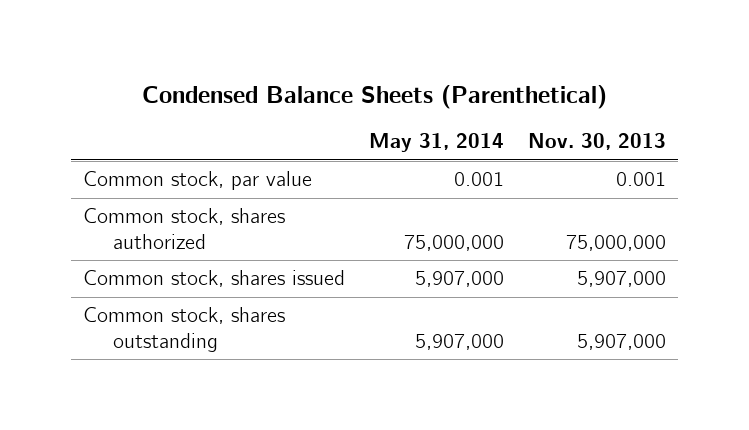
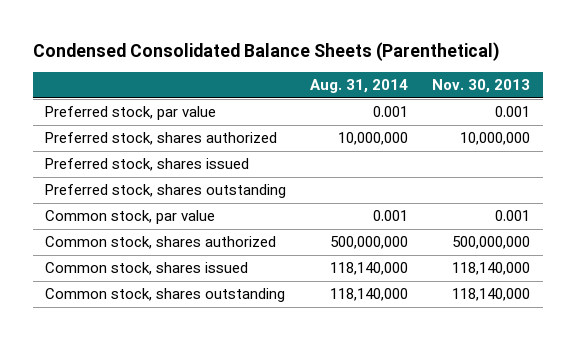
- Condensed Balance Sheets (Parenthetical)
+ Condensed Consolidated Balance Sheets (Parenthetical)
- | May 31, 2014 | Nov. 30, 2013
+ | Aug. 31, 2014 | Nov. 30, 2013
+ Preferred stock, par value | 0.001 | 0.001
+ Preferred stock, shares authorized | 10,000,000 | 10,000,000
+ Preferred stock, shares issued
+ Preferred stock, shares outstanding
- Common stock, shares authorized | 75,000,000 | 75,000,000
- Common stock, shares issued | 5,907,000 | 5,907,000
- Common stock, shares outstanding | 5,907,000 | 5,907,000
+ Common stock, shares authorized | 500,000,000 | 500,000,000
+ Common stock, shares issued | 118,140,000 | 118,140,000
+ Common stock, shares outstanding | 118,140,000 | 118,140,000

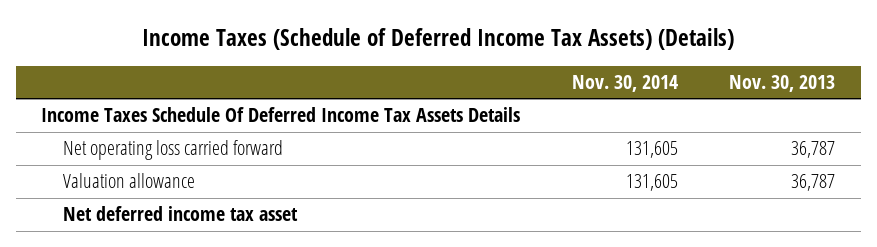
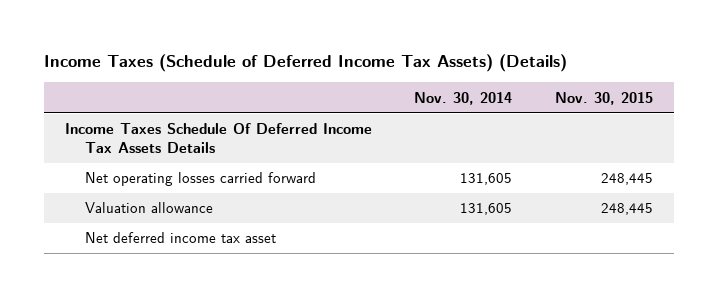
- | Nov. 30, 2014 | Nov. 30, 2013
+ | Nov. 30, 2014 | Nov. 30, 2015
- Net operating loss carried forward | 131,605 | 36,787
+ Net operating losses carried forward | 131,605 | 248,445

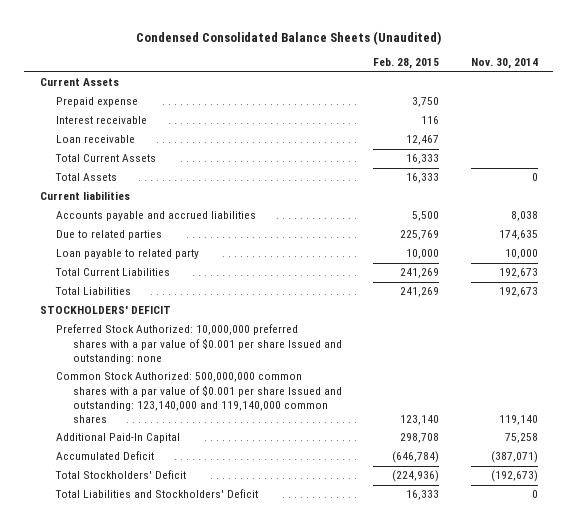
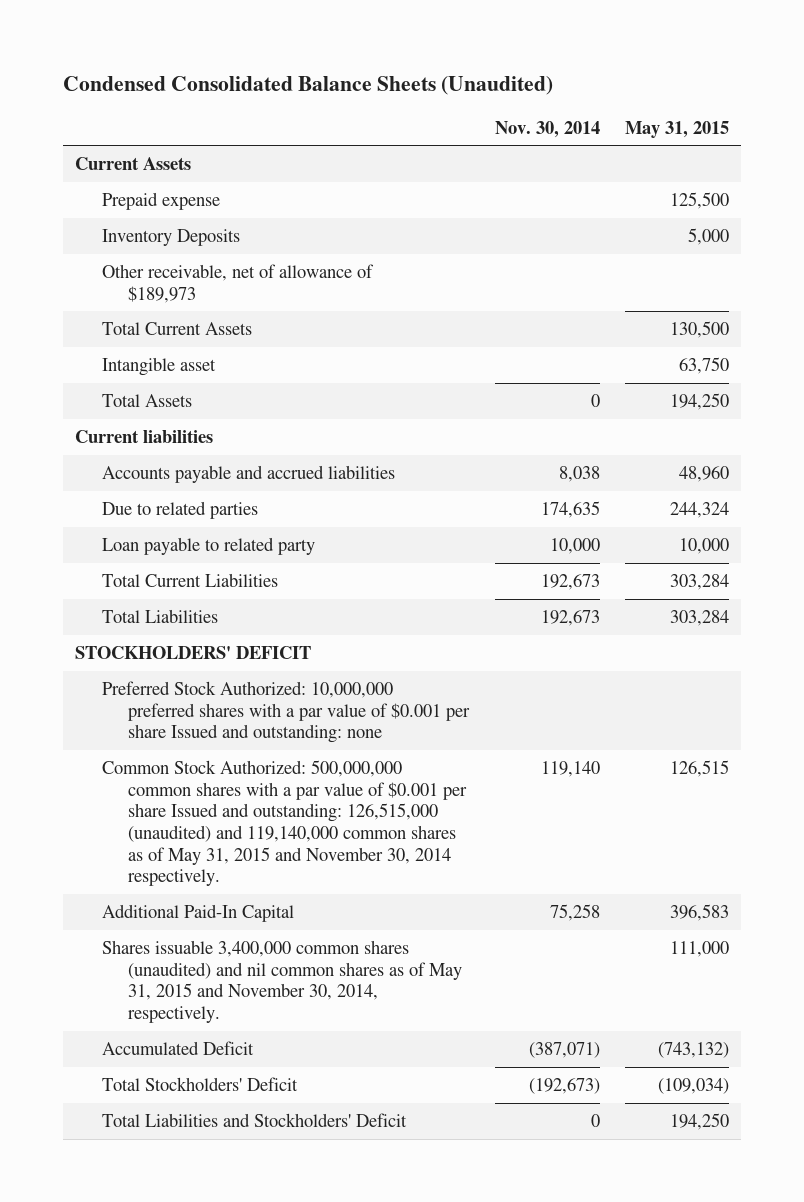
- | Feb. 28, 2015 | Nov. 30, 2014
+ | Nov. 30, 2014 | May 31, 2015
- Interest receivable | 116 |
- Loan receivable | 12,467 |
+ Inventory Deposits | | 5,000
+ Other receivable, net of allowance of $189,973
+ Intangible asset | | 63,750
- Common Stock Authorized: 500,000,000 common shares with a par value of $0.001 per share Issued and outstanding: 123,140,000 and 119,140,000 common shares | 123,140 | 119,140
+ Common Stock Authorized: 500,000,000 common shares with a par value of $0.001 per share Issued and outstanding: 126,515,000 (unaudited) and 119,140,000 common shares as of May 31, 2015 and November 30, 2014 respectively. | 119,140 | 126,515
+ Shares issuable 3,400,000 common shares (unaudited) and nil common shares as of May 31, 2015 and November 30, 2014, respectively. | | 111,000

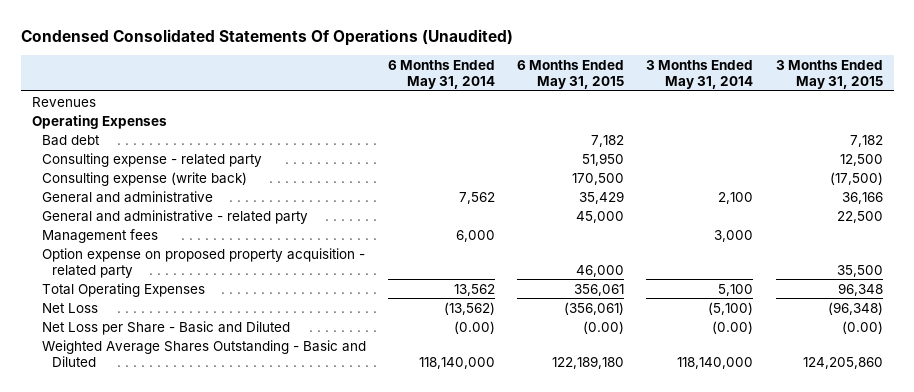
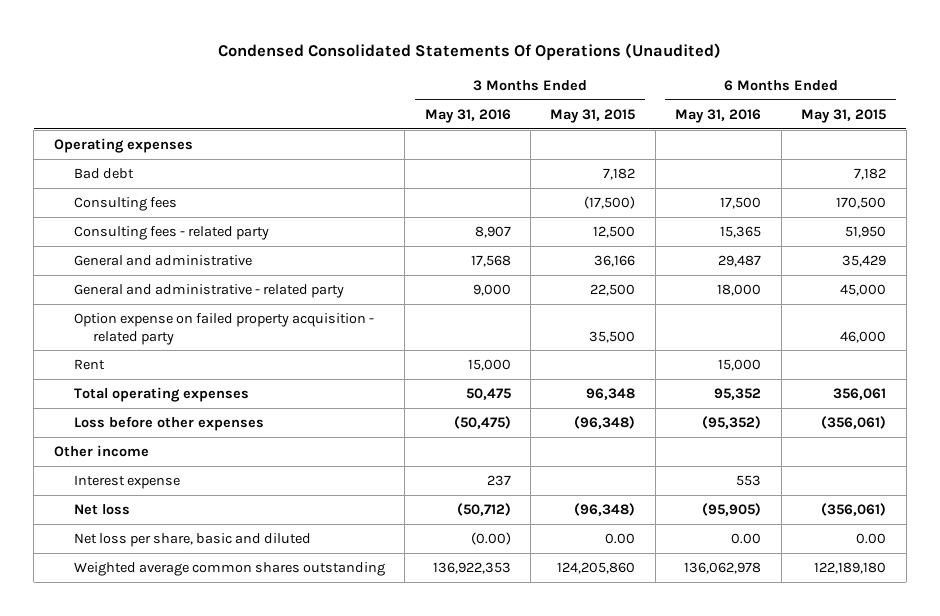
- | 6 Months Ended May 31, 2014 | 6 Months Ended May 31, 2015 | 3 Months Ended May 31, 2014 | 3 Months Ended May 31, 2015
+ | 3 Months Ended May 31, 2016 | 3 Months Ended May 31, 2015 | 6 Months Ended May 31, 2016 | 6 Months Ended May 31, 2015
- Revenues
- Operating Expenses
+ Operating expenses
- Consulting expense - related party | | 51,950 | | 12,500
- Consulting expense (write back) | | 170,500 | | (17,500)
+ Consulting fees | | (17,500) | 17,500 | 170,500
+ Consulting fees - related party | 8,907 | 12,500 | 15,365 | 51,950
- Management fees | 6,000 | | 3,000 |
- Option expense on proposed property acquisition - related party | | 46,000 | | 35,500
- Total Operating Expenses | 13,562 | 356,061 | 5,100 | 96,348
- Net Loss | (13,562) | (356,061) | (5,100) | (96,348)
- Net Loss per Share - Basic and Diluted | (0.00) | (0.00) | (0.00) | (0.00)
- Weighted Average Shares Outstanding - Basic and Diluted | 118,140,000 | 122,189,180 | 118,140,000 | 124,205,860
+ Option expense on failed property acquisition - related party | | 35,500 | | 46,000
+ Rent | 15,000 | | 15,000 |
+ Total operating expenses | 50,475 | 96,348 | 95,352 | 356,061
+ Loss before other expenses | (50,475) | (96,348) | (95,352) | (356,061)
+ Other income
+ Interest expense | 237 | | 553 |
+ Net loss | (50,712) | (96,348) | (95,905) | (356,061)
+ Net loss per share, basic and diluted | (0.00) | 0.00 | 0.00 | 0.00
+ Weighted average common shares outstanding | 136,922,353 | 124,205,860 | 136,062,978 | 122,189,180

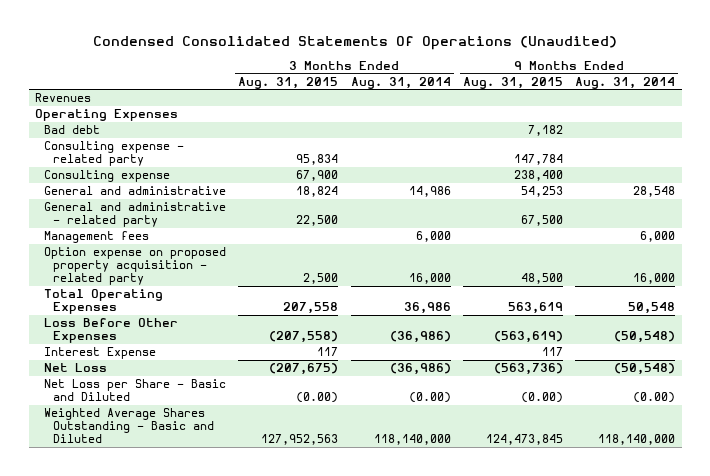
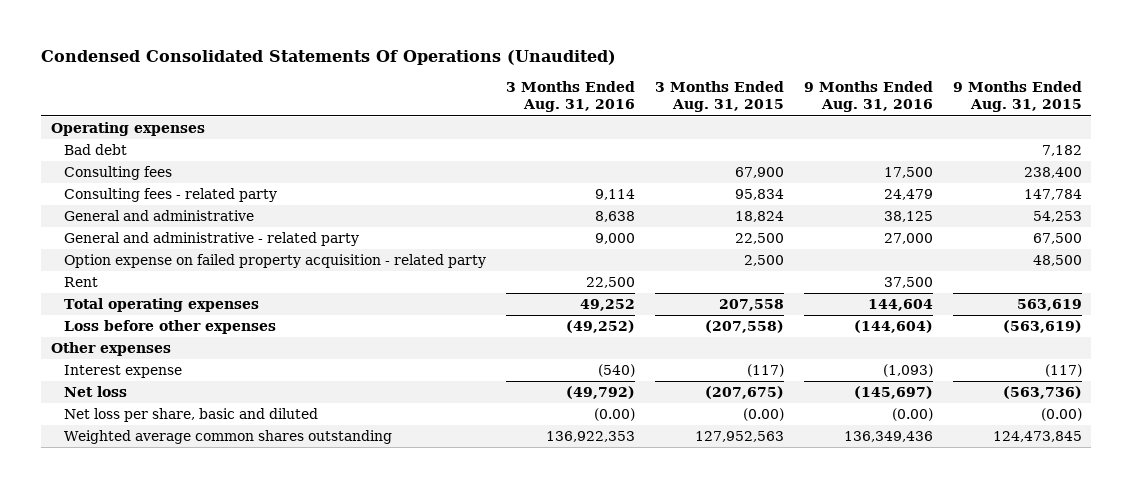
- | 3 Months Ended Aug. 31, 2015 | 3 Months Ended Aug. 31, 2014 | 9 Months Ended Aug. 31, 2015 | 9 Months Ended Aug. 31, 2014
+ | 3 Months Ended Aug. 31, 2016 | 3 Months Ended Aug. 31, 2015 | 9 Months Ended Aug. 31, 2016 | 9 Months Ended Aug. 31, 2015
- Revenues
- Operating Expenses
+ Operating expenses
- Consulting expense - related party | 95,834 | | 147,784 |
- Consulting expense | 67,900 | | 238,400 |
+ Consulting fees | | 67,900 | 17,500 | 238,400
+ Consulting fees - related party | 9,114 | 95,834 | 24,479 | 147,784
- Management fees | | 6,000 | | 6,000
- Option expense on proposed property acquisition - related party | 2,500 | 16,000 | 48,500 | 16,000
- Total Operating Expenses | 207,558 | 36,986 | 563,619 | 50,548
- Loss Before Other Expenses | (207,558) | (36,986) | (563,619) | (50,548)
- Interest Expense | 117 | | 117 |
- Net Loss | (207,675) | (36,986) | (563,736) | (50,548)
- Net Loss per Share - Basic and Diluted | (0.00) | (0.00) | (0.00) | (0.00)
- Weighted Average Shares Outstanding - Basic and Diluted | 127,952,563 | 118,140,000 | 124,473,845 | 118,140,000
+ Option expense on failed property acquisition - related party | | 2,500 | | 48,500
+ Rent | 22,500 | | 37,500 |
+ Total operating expenses | 49,252 | 207,558 | 144,604 | 563,619
+ Loss before other expenses | (49,252) | (207,558) | (144,604) | (563,619)
+ Other expenses
+ Interest expense | (540) | (117) | (1,093) | (117)
+ Net loss | (49,792) | (207,675) | (145,697) | (563,736)
+ Net loss per share, basic and diluted | (0.00) | (0.00) | (0.00) | (0.00)
+ Weighted average common shares outstanding | 136,922,353 | 127,952,563 | 136,349,436 | 124,473,845

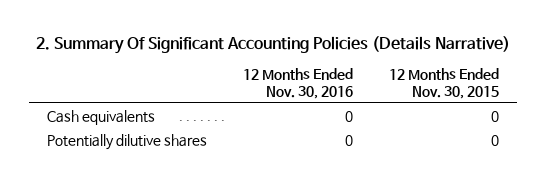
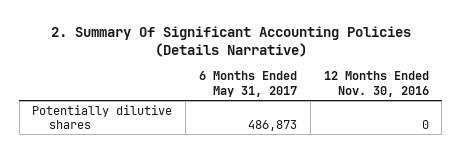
- | 12 Months Ended Nov. 30, 2016 | 12 Months Ended Nov. 30, 2015
+ | 6 Months Ended May 31, 2017 | 12 Months Ended Nov. 30, 2016
- Cash equivalents | 0 | 0

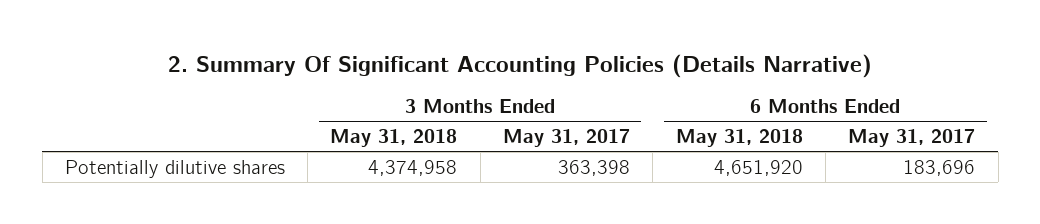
- | 6 Months Ended May 31, 2017 | 12 Months Ended Nov. 30, 2016
+ | 3 Months Ended May 31, 2018 | 3 Months Ended May 31, 2017 | 6 Months Ended May 31, 2018 | 6 Months Ended May 31, 2017
- Potentially dilutive shares | 486,873 | 0
+ Potentially dilutive shares | 4,374,958 | 363,398 | 4,651,920 | 183,696

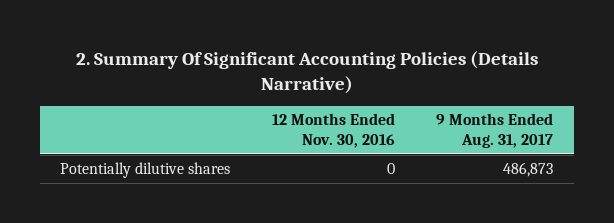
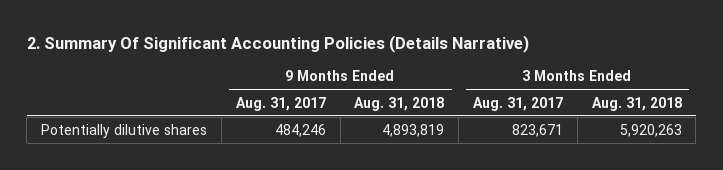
- | 12 Months Ended Nov. 30, 2016 | 9 Months Ended Aug. 31, 2017
+ | 9 Months Ended Aug. 31, 2017 | 9 Months Ended Aug. 31, 2018 | 3 Months Ended Aug. 31, 2017 | 3 Months Ended Aug. 31, 2018
- Potentially dilutive shares | 0 | 486,873
+ Potentially dilutive shares | 484,246 | 4,893,819 | 823,671 | 5,920,263

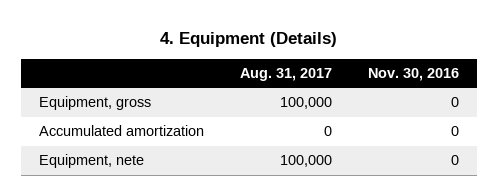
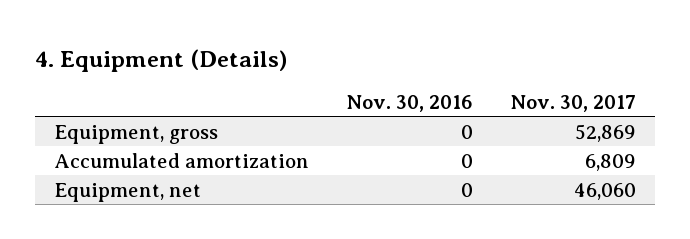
- | Aug. 31, 2017 | Nov. 30, 2016
+ | Nov. 30, 2016 | Nov. 30, 2017
- Equipment, nete | 100,000 | 0
+ Equipment, net | 0 | 46,060

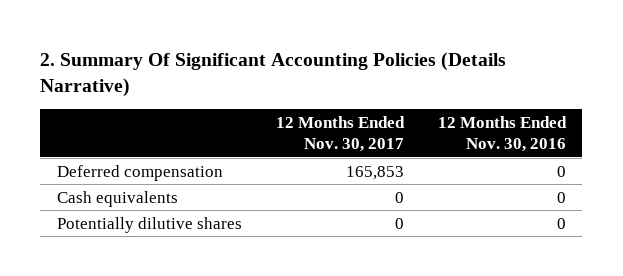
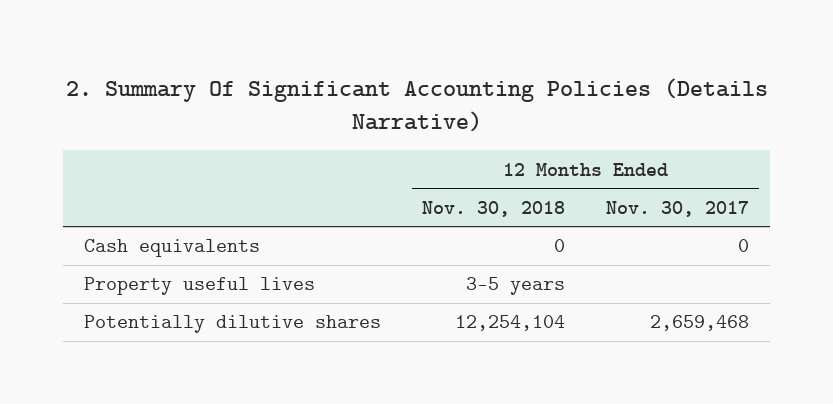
- | 12 Months Ended Nov. 30, 2017 | 12 Months Ended Nov. 30, 2016
+ | 12 Months Ended Nov. 30, 2018 | 12 Months Ended Nov. 30, 2017
- Deferred compensation | 165,853 | 0
- Potentially dilutive shares | 0 | 0
+ Property useful lives | 3-5 years |
+ Potentially dilutive shares | 12,254,104 | 2,659,468

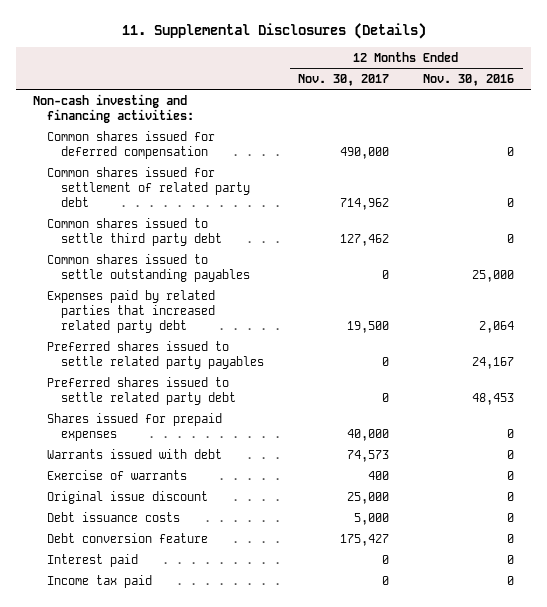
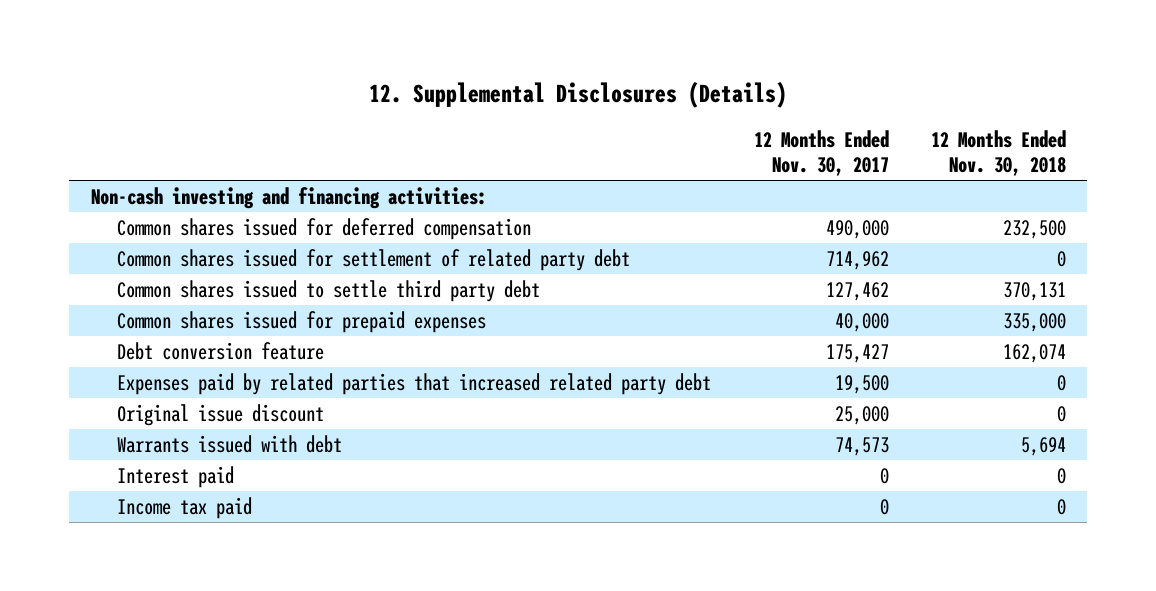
- 11. Supplemental Disclosures (Details)
+ 12. Supplemental Disclosures (Details)
- | 12 Months Ended Nov. 30, 2017 | 12 Months Ended Nov. 30, 2016
+ | 12 Months Ended Nov. 30, 2017 | 12 Months Ended Nov. 30, 2018
- Common shares issued to settle outstanding payables | 0 | 25,000
+ Common shares issued for prepaid expenses | 40,000 | 335,000
moved up: Debt conversion feature | 175,427 | 162,074
- Preferred shares issued to settle related party payables | 0 | 24,167
- Preferred shares issued to settle related party debt | 0 | 48,453
- Shares issued for prepaid expenses | 40,000 | 0
- Exercise of warrants | 400 | 0
- Debt issuance costs | 5,000 | 0
moved down: Warrants issued with debt | 74,573 | 5,694

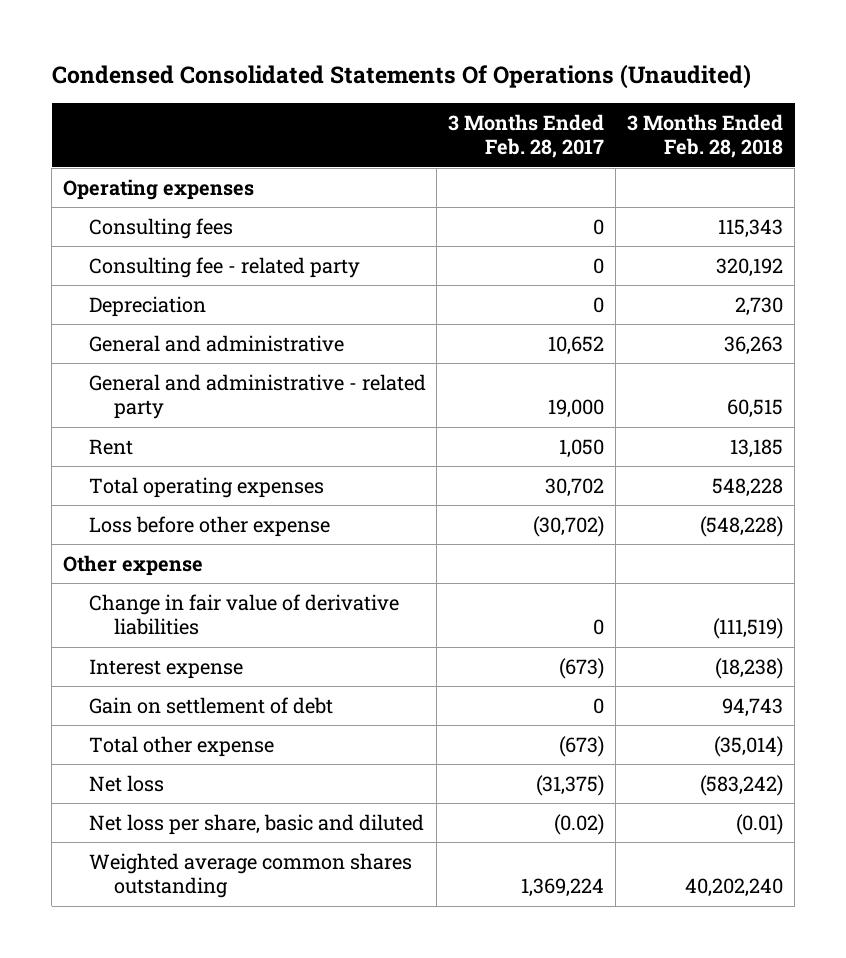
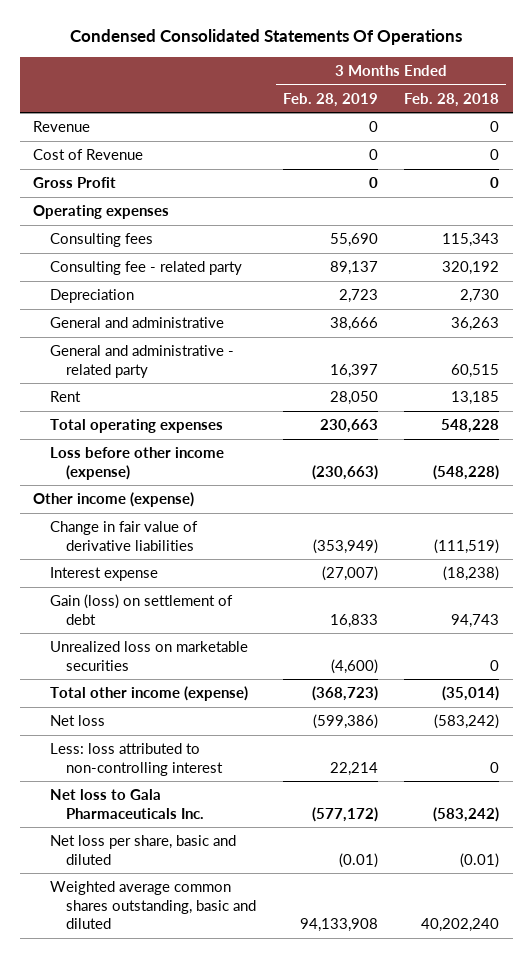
- Condensed Consolidated Statements Of Operations (Unaudited)
+ Condensed Consolidated Statements Of Operations
- | 3 Months Ended Feb. 28, 2017 | 3 Months Ended Feb. 28, 2018
+ | 3 Months Ended Feb. 28, 2019 | 3 Months Ended Feb. 28, 2018
+ Revenue | 0 | 0
+ Cost of Revenue | 0 | 0
+ Gross Profit | 0 | 0
- Loss before other expense | (30,702) | (548,228)
- Other expense
+ Loss before other income (expense) | (230,663) | (548,228)
+ Other income (expense)
- Gain on settlement of debt | 0 | 94,743
- Total other expense | (673) | (35,014)
+ Gain (loss) on settlement of debt | 16,833 | 94,743
+ Unrealized loss on marketable securities | (4,600) | 0
+ Total other income (expense) | (368,723) | (35,014)
+ Less: loss attributed to non-controlling interest | 22,214 | 0
+ Net loss to Gala Pharmaceuticals Inc. | (577,172) | (583,242)
- Weighted average common shares outstanding | 1,369,224 | 40,202,240
+ Weighted average common shares outstanding, basic and diluted | 94,133,908 | 40,202,240

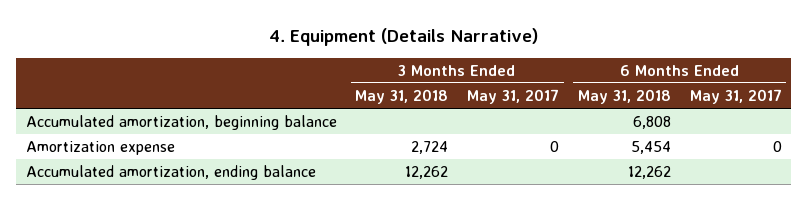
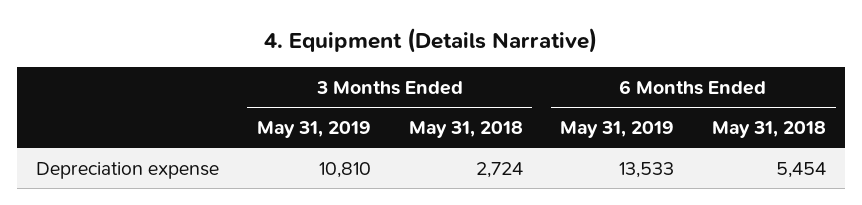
- | 3 Months Ended May 31, 2018 | 3 Months Ended May 31, 2017 | 6 Months Ended May 31, 2018 | 6 Months Ended May 31, 2017
+ | 3 Months Ended May 31, 2019 | 3 Months Ended May 31, 2018 | 6 Months Ended May 31, 2019 | 6 Months Ended May 31, 2018
- Accumulated amortization, beginning balance | | | 6,808 |
- Amortization expense | 2,724 | 0 | 5,454 | 0
- Accumulated amortization, ending balance | 12,262 | | 12,262 |
+ Depreciation expense | 10,810 | 2,724 | 13,533 | 5,454

